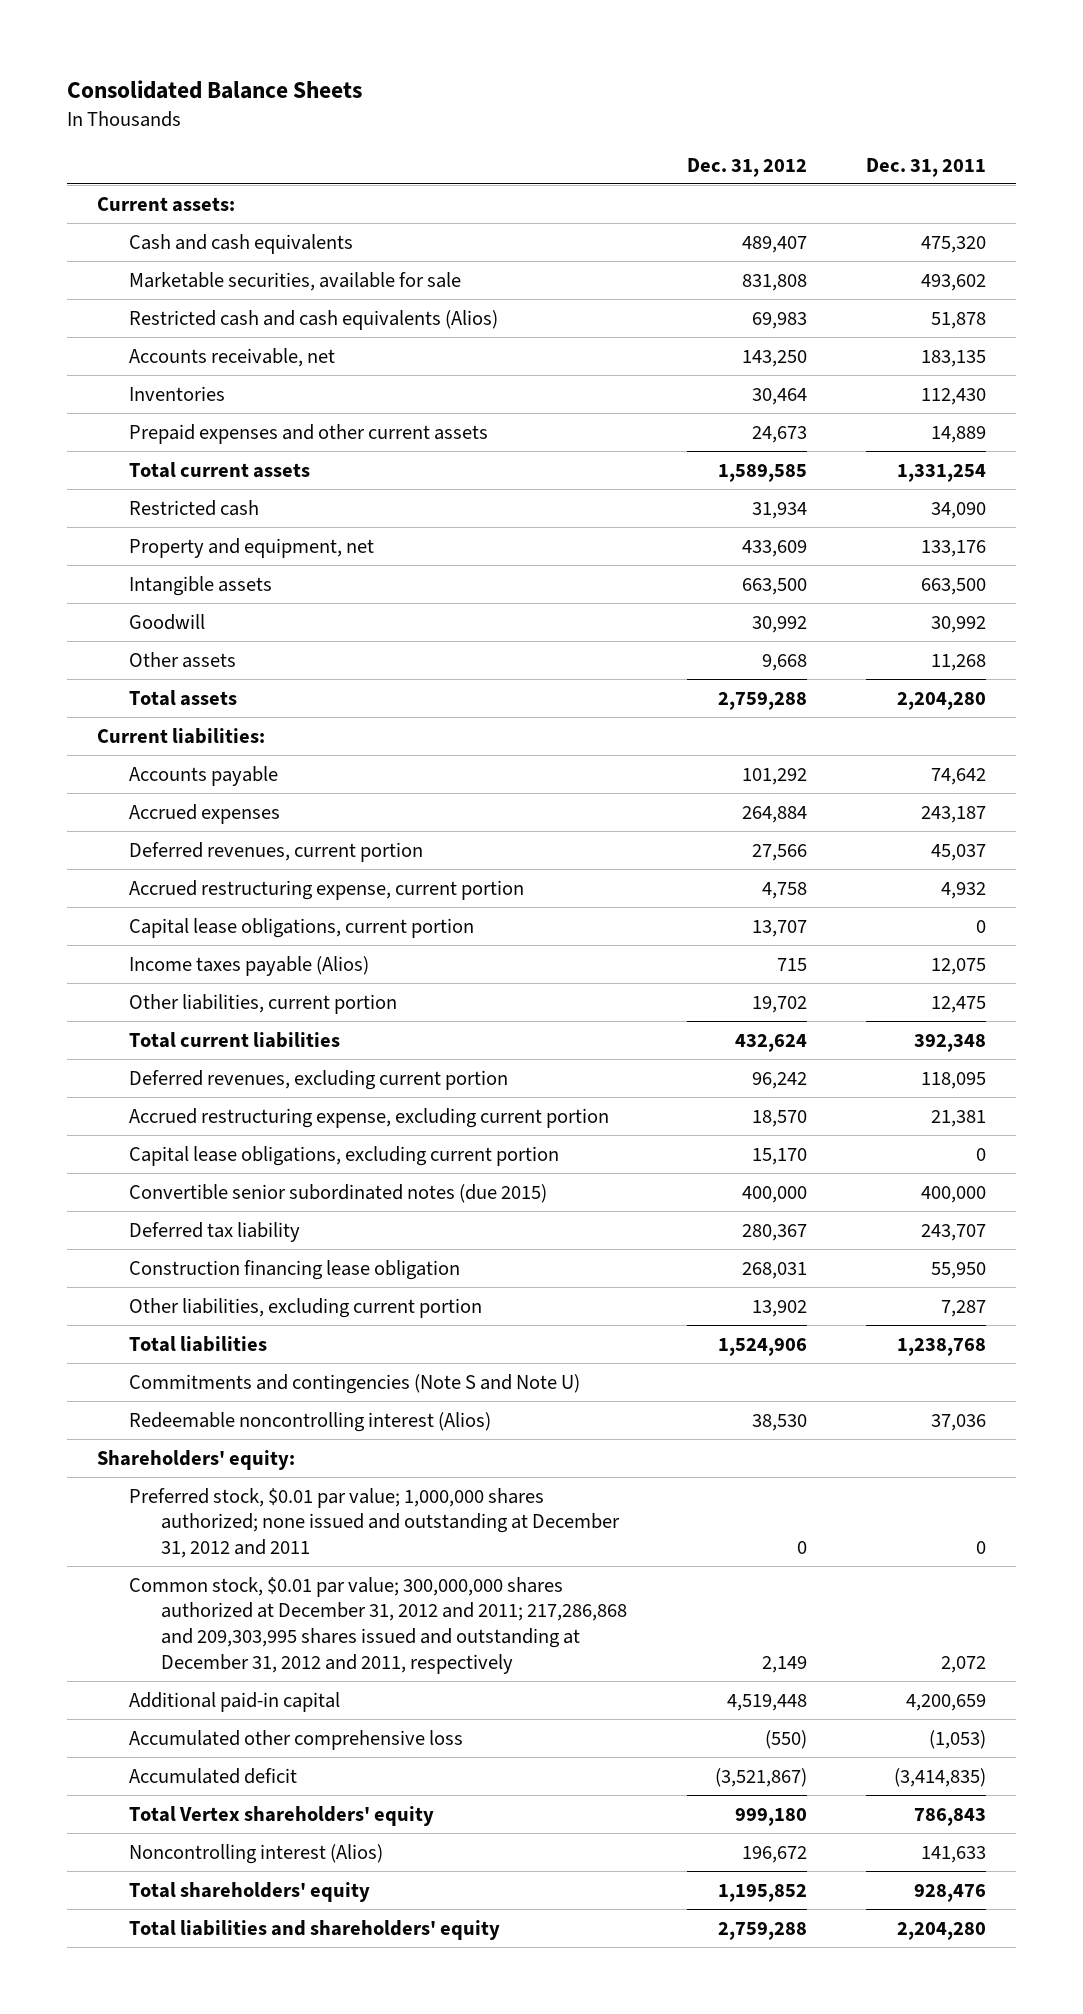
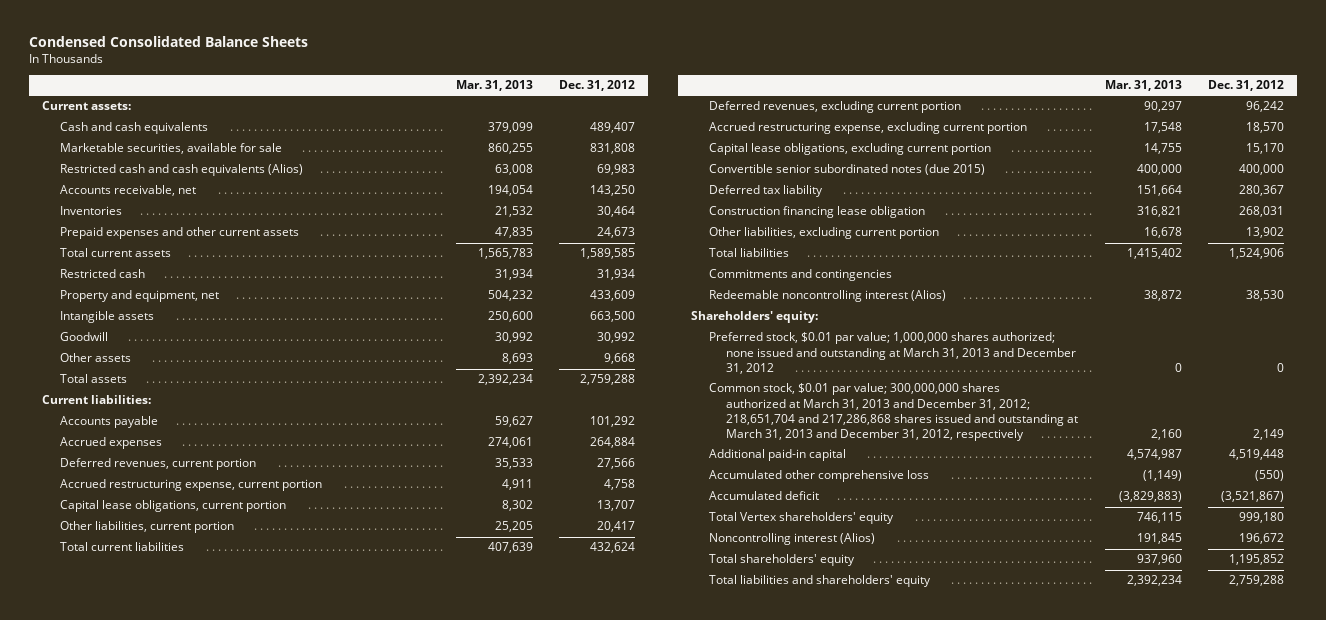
- Consolidated Balance Sheets
+ Condensed Consolidated Balance Sheets
- | Dec. 31, 2012 | Dec. 31, 2011
+ | Mar. 31, 2013 | Dec. 31, 2012
- Income taxes payable (Alios) | 715 | 12,075
- Other liabilities, current portion | 19,702 | 12,475
+ Other liabilities, current portion | 25,205 | 20,417
- Commitments and contingencies (Note S and Note U)
+ Commitments and contingencies
- Preferred stock, $0.01 par value; 1,000,000 shares authorized; none issued and outstanding at December 31, 2012 and 2011 | 0 | 0
- Common stock, $0.01 par value; 300,000,000 shares authorized at December 31, 2012 and 2011; 217,286,868 and 209,303,995 shares issued and outstanding at December 31, 2012 and 2011, respectively | 2,149 | 2,072
+ Preferred stock, $0.01 par value; 1,000,000 shares authorized; none issued and outstanding at March 31, 2013 and December 31, 2012 | 0 | 0
+ Common stock, $0.01 par value; 300,000,000 shares authorized at March 31, 2013 and December 31, 2012; 218,651,704 and 217,286,868 shares issued and outstanding at March 31, 2013 and December 31, 2012, respectively | 2,160 | 2,149

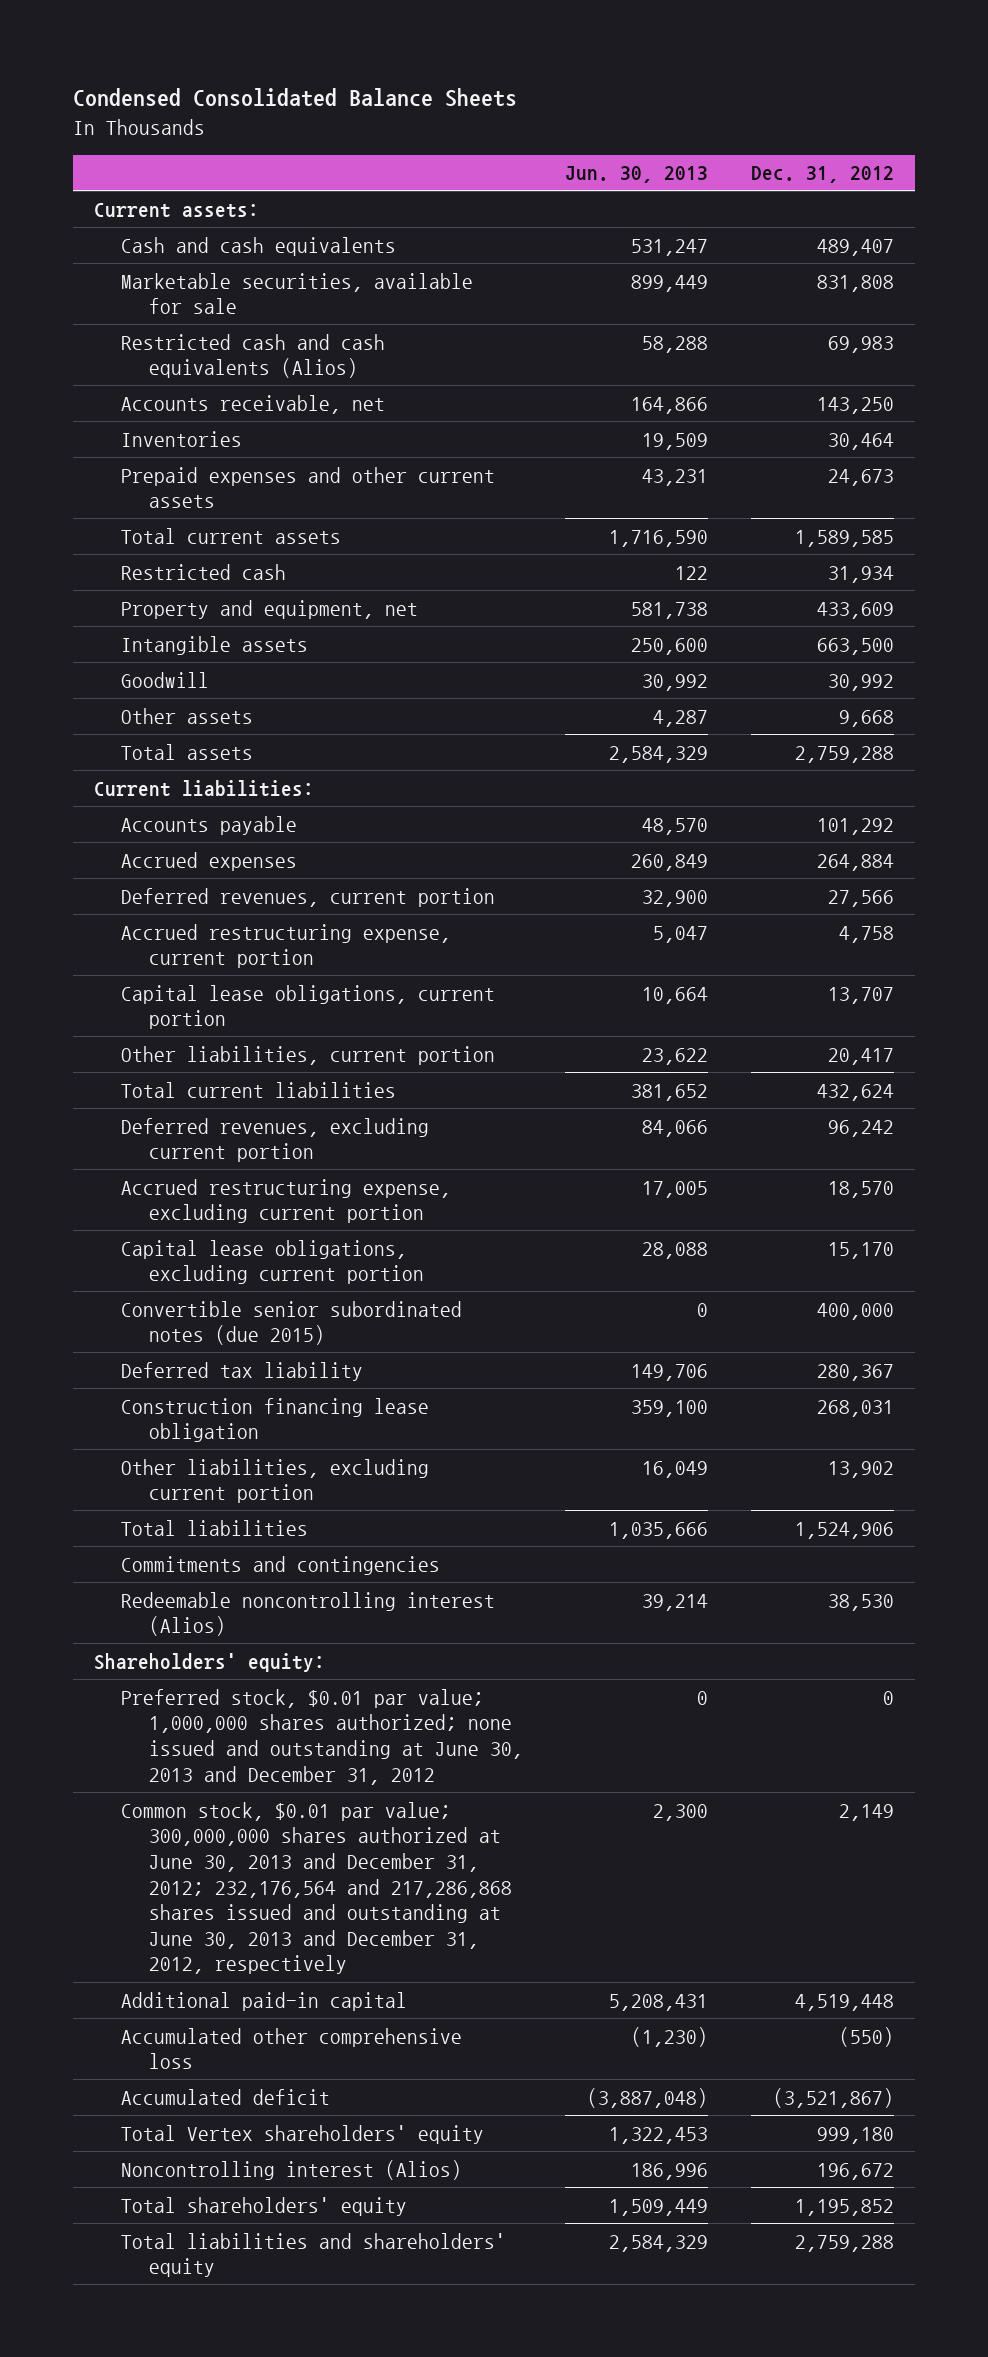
- | Mar. 31, 2013 | Dec. 31, 2012
+ | Jun. 30, 2013 | Dec. 31, 2012
- Preferred stock, $0.01 par value; 1,000,000 shares authorized; none issued and outstanding at March 31, 2013 and December 31, 2012 | 0 | 0
- Common stock, $0.01 par value; 300,000,000 shares authorized at March 31, 2013 and December 31, 2012; 218,651,704 and 217,286,868 shares issued and outstanding at March 31, 2013 and December 31, 2012, respectively | 2,160 | 2,149
+ Preferred stock, $0.01 par value; 1,000,000 shares authorized; none issued and outstanding at June 30, 2013 and December 31, 2012 | 0 | 0
+ Common stock, $0.01 par value; 300,000,000 shares authorized at June 30, 2013 and December 31, 2012; 232,176,564 and 217,286,868 shares issued and outstanding at June 30, 2013 and December 31, 2012, respectively | 2,300 | 2,149

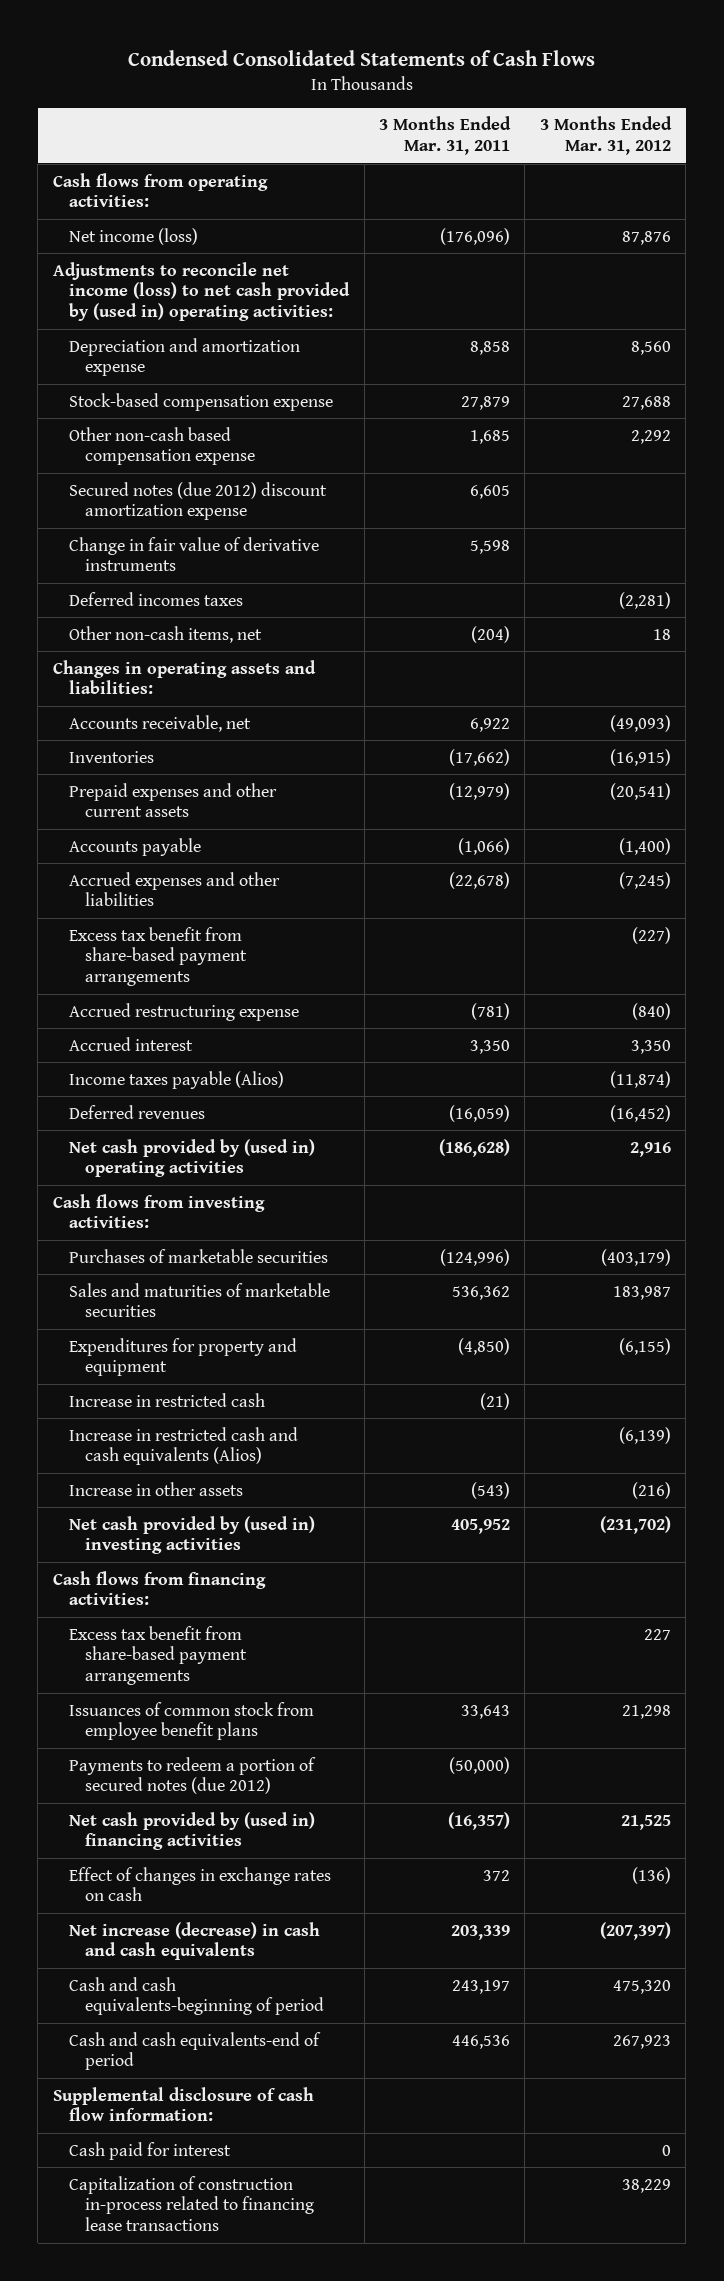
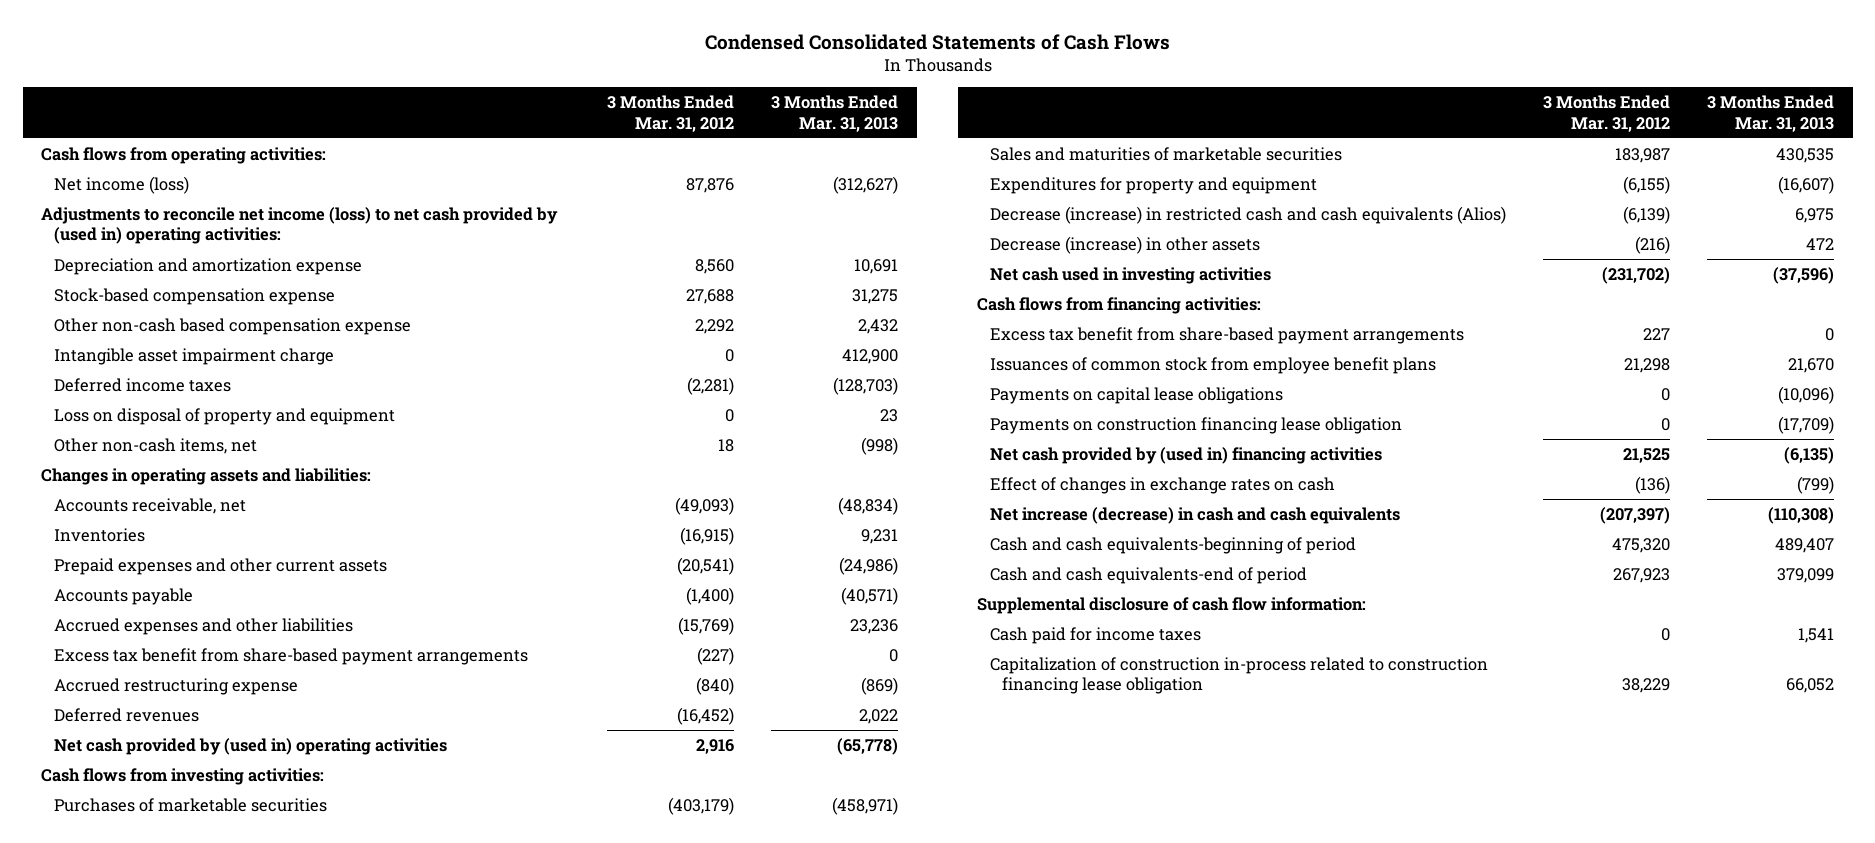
- | 3 Months Ended Mar. 31, 2011 | 3 Months Ended Mar. 31, 2012
+ | 3 Months Ended Mar. 31, 2012 | 3 Months Ended Mar. 31, 2013
- Secured notes (due 2012) discount amortization expense | 6,605 |
- Change in fair value of derivative instruments | 5,598 |
- Deferred incomes taxes | | (2,281)
+ Intangible asset impairment charge | 0 | 412,900
+ Deferred income taxes | (2,281) | (128,703)
+ Loss on disposal of property and equipment | 0 | 23
- Accrued expenses and other liabilities | (22,678) | (7,245)
+ Accrued expenses and other liabilities | (15,769) | 23,236
- Accrued interest | 3,350 | 3,350
- Income taxes payable (Alios) | | (11,874)
- Increase in restricted cash | (21) |
- Increase in restricted cash and cash equivalents (Alios) | | (6,139)
- Increase in other assets | (543) | (216)
- Net cash provided by (used in) investing activities | 405,952 | (231,702)
+ Decrease (increase) in restricted cash and cash equivalents (Alios) | (6,139) | 6,975
+ Decrease (increase) in other assets | (216) | 472
+ Net cash used in investing activities | (231,702) | (37,596)
- Payments to redeem a portion of secured notes (due 2012) | (50,000) |
+ Payments on capital lease obligations | 0 | (10,096)
+ Payments on construction financing lease obligation | 0 | (17,709)
- Cash paid for interest | | 0
- Capitalization of construction in-process related to financing lease transactions | | 38,229
+ Cash paid for income taxes | 0 | 1,541
+ Capitalization of construction in-process related to construction financing lease obligation | 38,229 | 66,052

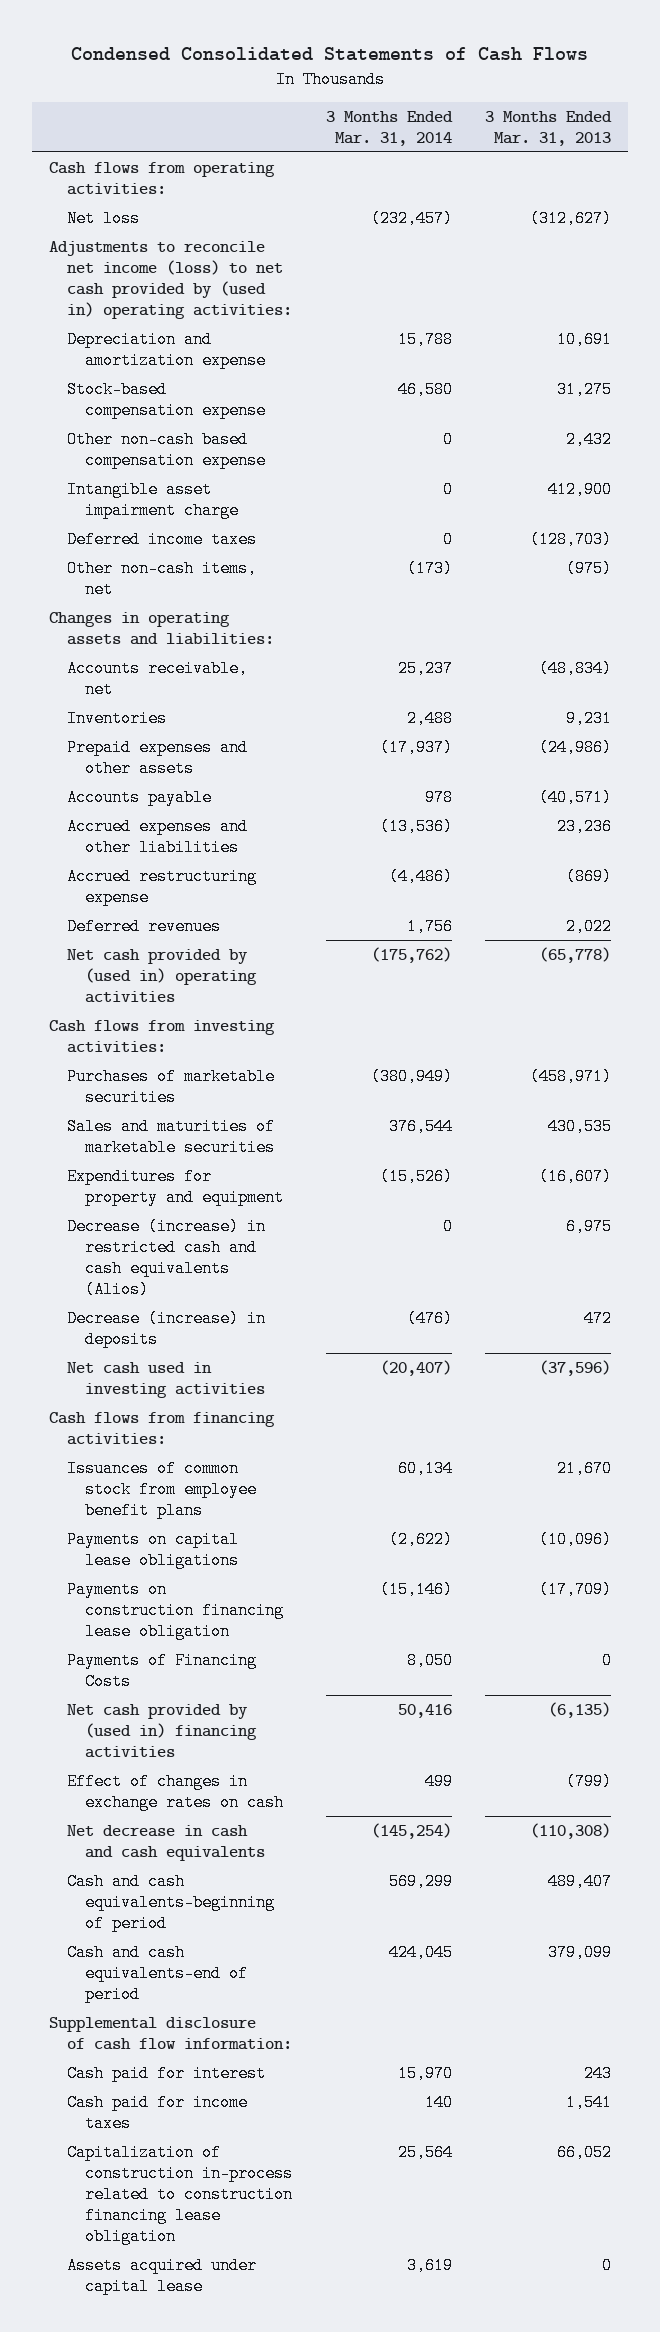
- | 3 Months Ended Mar. 31, 2012 | 3 Months Ended Mar. 31, 2013
+ | 3 Months Ended Mar. 31, 2014 | 3 Months Ended Mar. 31, 2013
- Net income (loss) | 87,876 | (312,627)
+ Net loss | (232,457) | (312,627)
- Loss on disposal of property and equipment | 0 | 23
- Other non-cash items, net | 18 | (998)
+ Other non-cash items, net | (173) | (975)
- Prepaid expenses and other current assets | (20,541) | (24,986)
+ Prepaid expenses and other assets | (17,937) | (24,986)
- Excess tax benefit from share-based payment arrangements | (227) | 0
- Decrease (increase) in other assets | (216) | 472
+ Decrease (increase) in deposits | (476) | 472
- Excess tax benefit from share-based payment arrangements | 227 | 0
+ Payments of Financing Costs | 8,050 | 0
- Net increase (decrease) in cash and cash equivalents | (207,397) | (110,308)
+ Net decrease in cash and cash equivalents | (145,254) | (110,308)
+ Cash paid for interest | 15,970 | 243
+ Assets acquired under capital lease | 3,619 | 0

